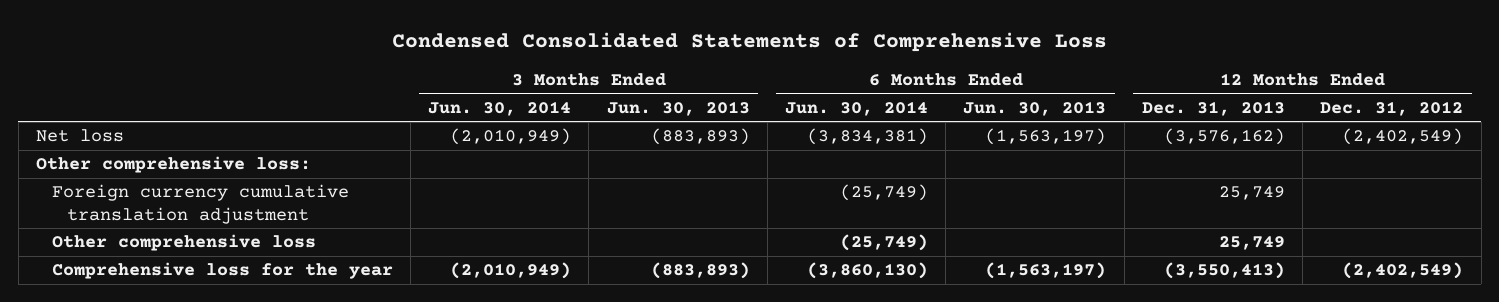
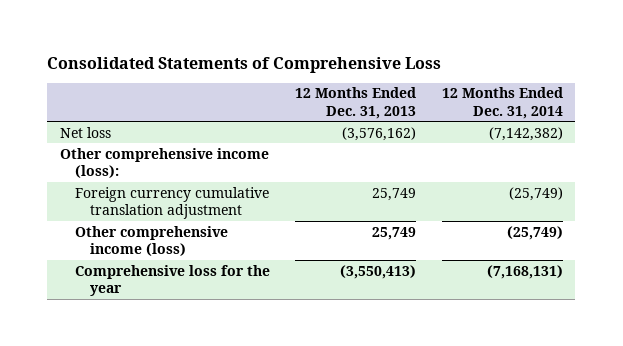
- Condensed Consolidated Statements of Comprehensive Loss
+ Consolidated Statements of Comprehensive Loss
- | 3 Months Ended Jun. 30, 2014 | 3 Months Ended Jun. 30, 2013 | 6 Months Ended Jun. 30, 2014 | 6 Months Ended Jun. 30, 2013 | 12 Months Ended Dec. 31, 2013 | 12 Months Ended Dec. 31, 2012
+ | 12 Months Ended Dec. 31, 2013 | 12 Months Ended Dec. 31, 2014
- Other comprehensive loss:
+ Other comprehensive income (loss):
- Other comprehensive loss | | | (25,749) | | 25,749 |
+ Other comprehensive income (loss) | 25,749 | (25,749)

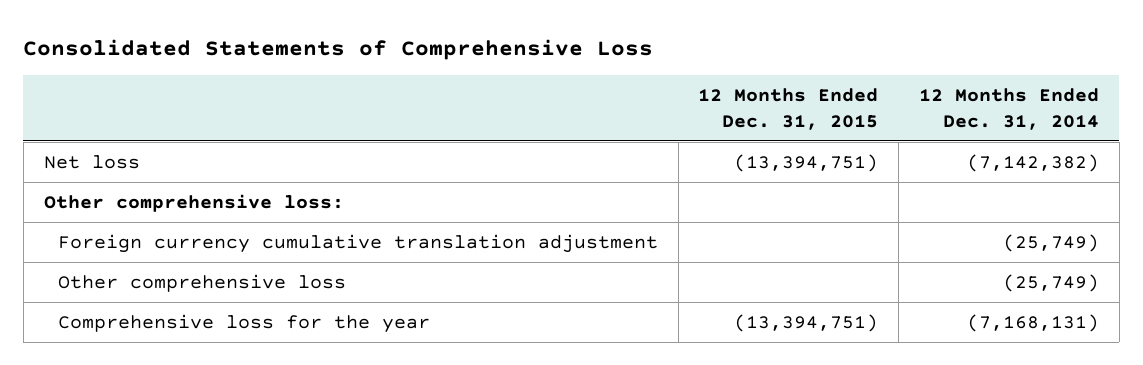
- | 12 Months Ended Dec. 31, 2013 | 12 Months Ended Dec. 31, 2014
+ | 12 Months Ended Dec. 31, 2015 | 12 Months Ended Dec. 31, 2014
- Other comprehensive income (loss):
+ Other comprehensive loss:
- Other comprehensive income (loss) | 25,749 | (25,749)
+ Other comprehensive loss | | (25,749)

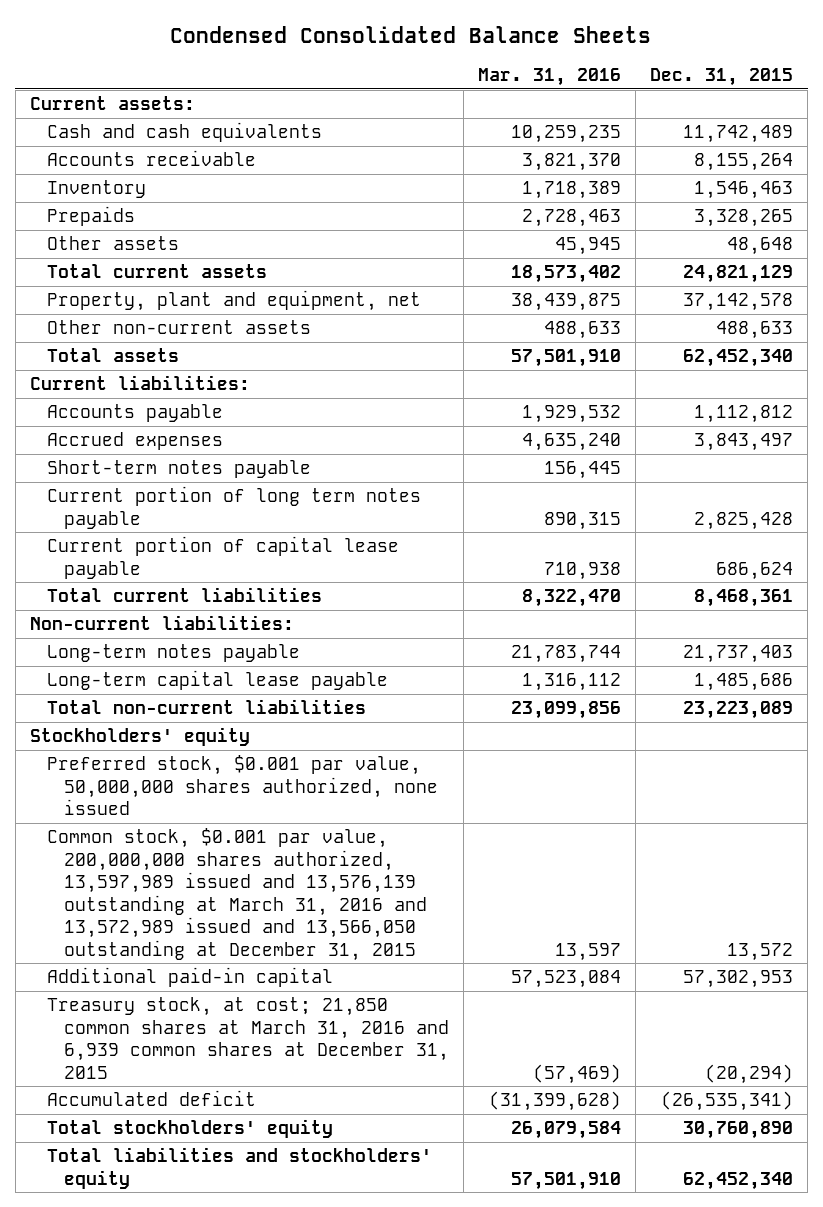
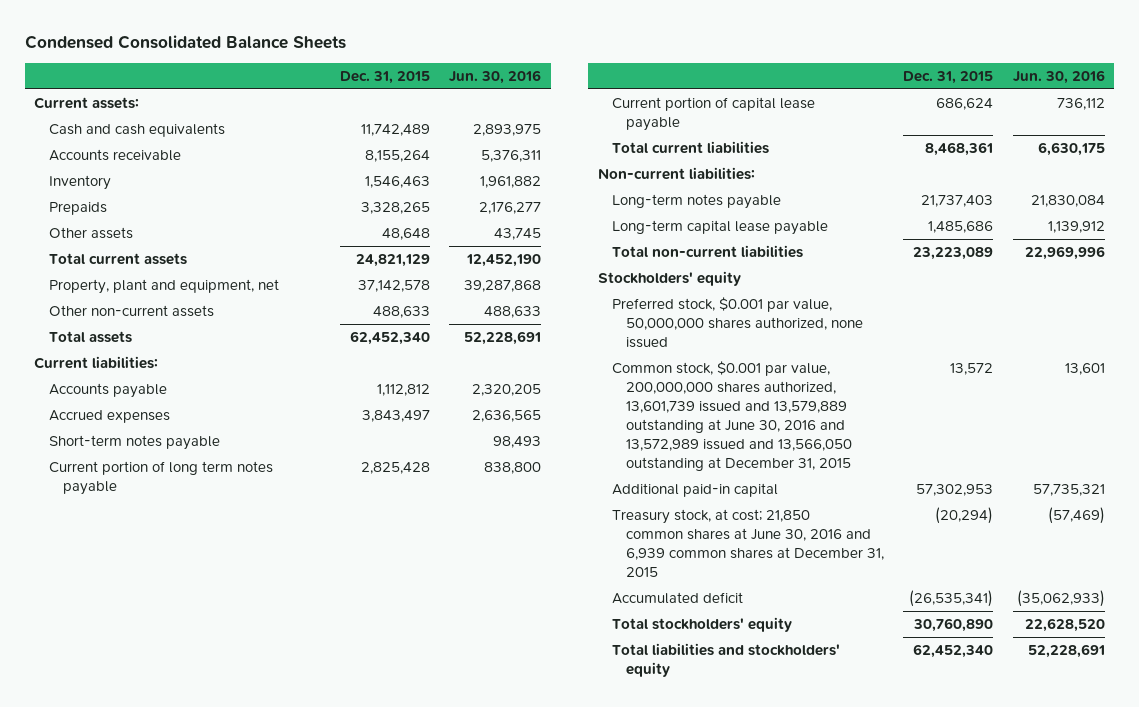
- | Mar. 31, 2016 | Dec. 31, 2015
+ | Dec. 31, 2015 | Jun. 30, 2016
- Common stock, $0.001 par value, 200,000,000 shares authorized, 13,597,989 issued and 13,576,139 outstanding at March 31, 2016 and 13,572,989 issued and 13,566,050 outstanding at December 31, 2015 | 13,597 | 13,572
+ Common stock, $0.001 par value, 200,000,000 shares authorized, 13,601,739 issued and 13,579,889 outstanding at June 30, 2016 and 13,572,989 issued and 13,566,050 outstanding at December 31, 2015 | 13,572 | 13,601
- Treasury stock, at cost; 21,850 common shares at March 31, 2016 and 6,939 common shares at December 31, 2015 | (57,469) | (20,294)
+ Treasury stock, at cost; 21,850 common shares at June 30, 2016 and 6,939 common shares at December 31, 2015 | (20,294) | (57,469)

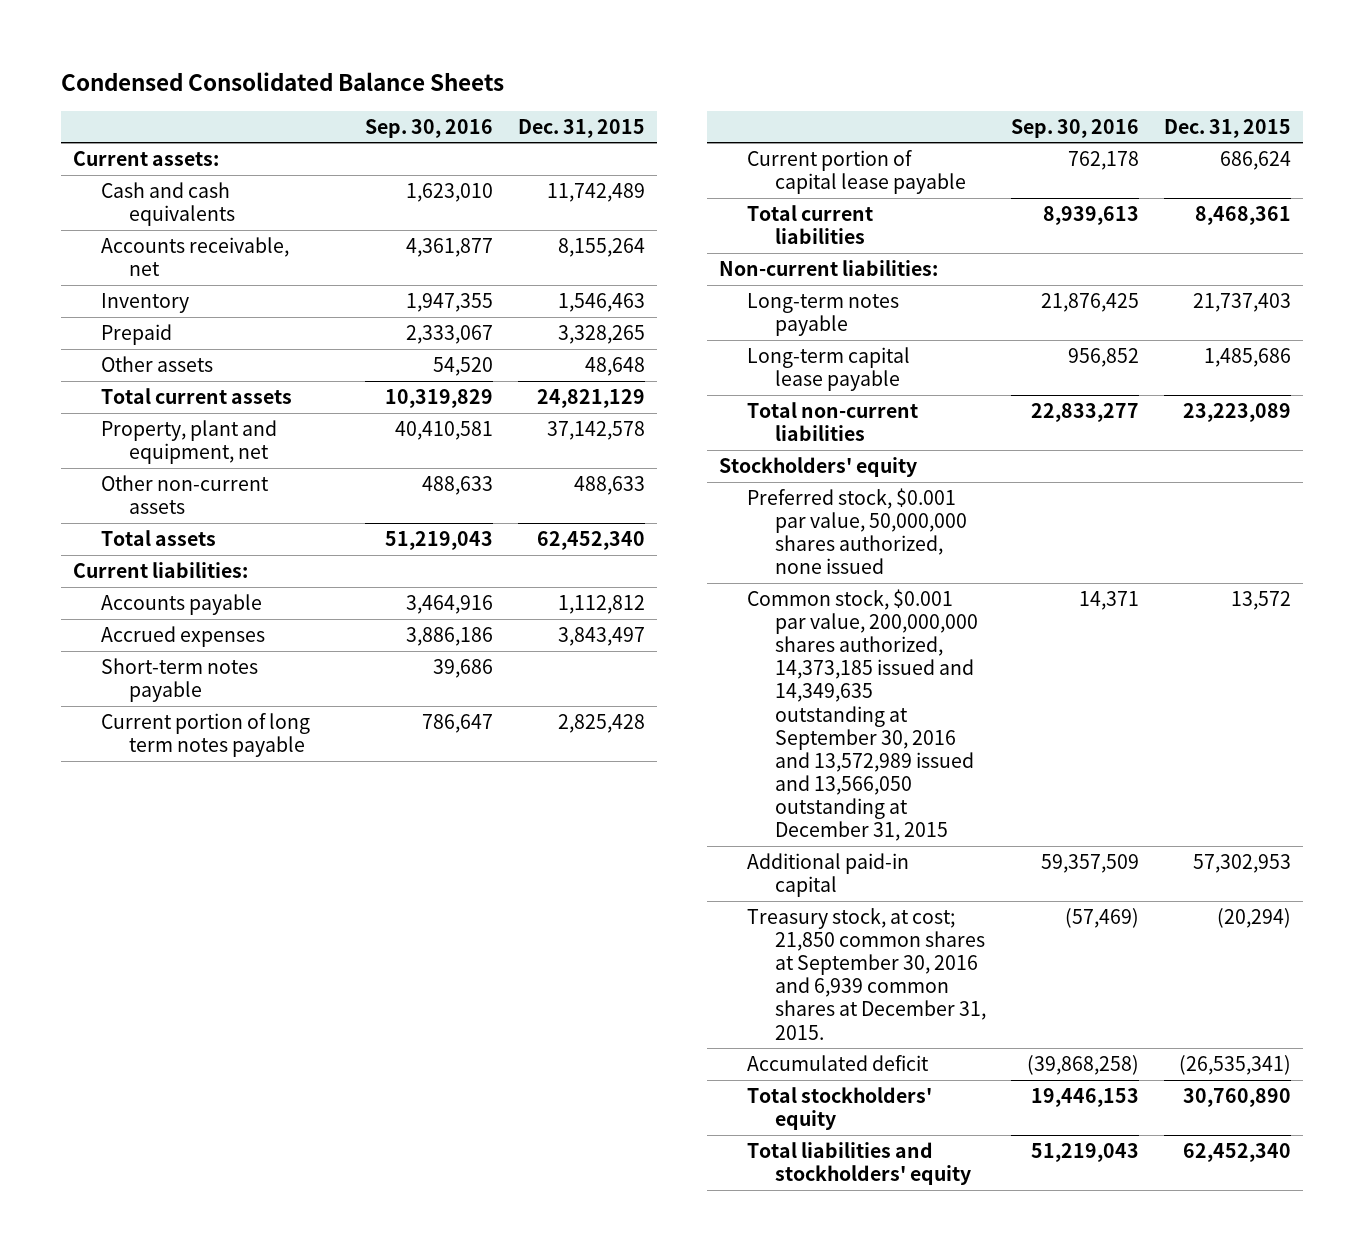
- | Dec. 31, 2015 | Jun. 30, 2016
+ | Sep. 30, 2016 | Dec. 31, 2015
- Accounts receivable | 8,155,264 | 5,376,311
+ Accounts receivable, net | 4,361,877 | 8,155,264
- Prepaids | 3,328,265 | 2,176,277
+ Prepaid | 2,333,067 | 3,328,265
- Common stock, $0.001 par value, 200,000,000 shares authorized, 13,601,739 issued and 13,579,889 outstanding at June 30, 2016 and 13,572,989 issued and 13,566,050 outstanding at December 31, 2015 | 13,572 | 13,601
+ Common stock, $0.001 par value, 200,000,000 shares authorized, 14,373,185 issued and 14,349,635 outstanding at September 30, 2016 and 13,572,989 issued and 13,566,050 outstanding at December 31, 2015 | 14,371 | 13,572
- Treasury stock, at cost; 21,850 common shares at June 30, 2016 and 6,939 common shares at December 31, 2015 | (20,294) | (57,469)
+ Treasury stock, at cost; 21,850 common shares at September 30, 2016 and 6,939 common shares at December 31, 2015. | (57,469) | (20,294)

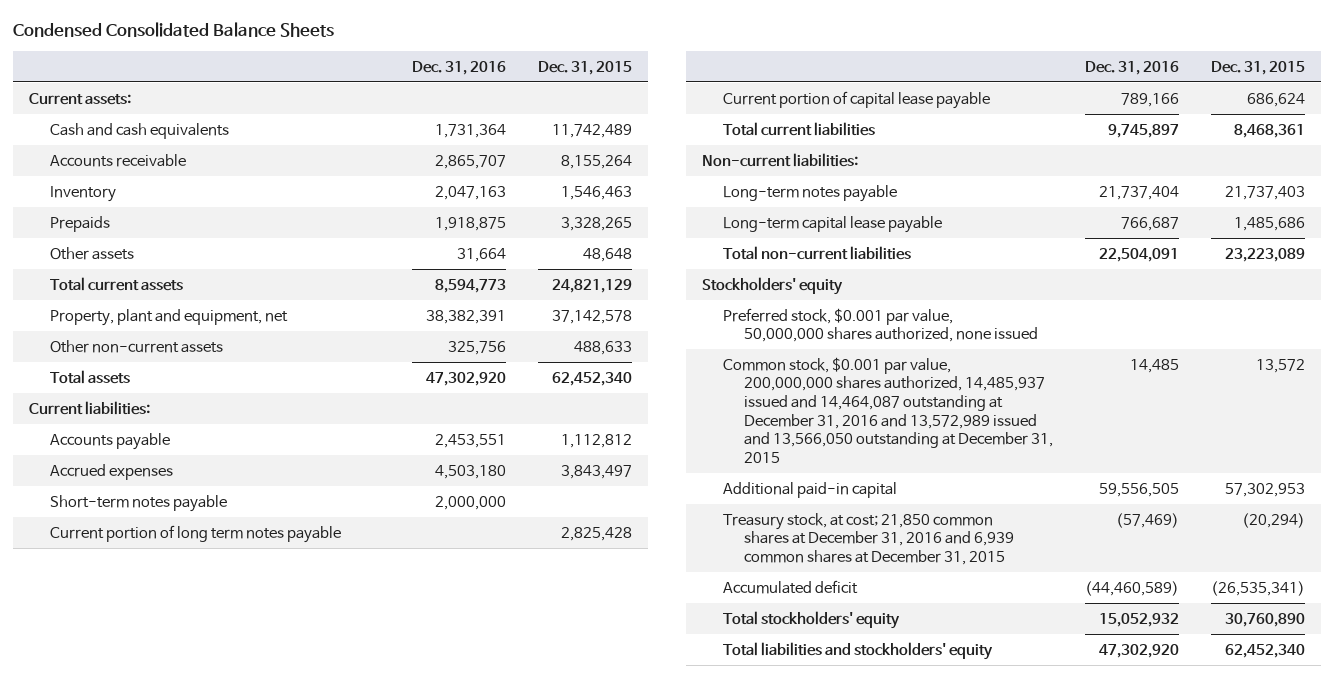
- | Sep. 30, 2016 | Dec. 31, 2015
+ | Dec. 31, 2016 | Dec. 31, 2015
- Accounts receivable, net | 4,361,877 | 8,155,264
+ Accounts receivable | 2,865,707 | 8,155,264
- Prepaid | 2,333,067 | 3,328,265
+ Prepaids | 1,918,875 | 3,328,265
- Common stock, $0.001 par value, 200,000,000 shares authorized, 14,373,185 issued and 14,349,635 outstanding at September 30, 2016 and 13,572,989 issued and 13,566,050 outstanding at December 31, 2015 | 14,371 | 13,572
+ Common stock, $0.001 par value, 200,000,000 shares authorized, 14,485,937 issued and 14,464,087 outstanding at December 31, 2016 and 13,572,989 issued and 13,566,050 outstanding at December 31, 2015 | 14,485 | 13,572
- Treasury stock, at cost; 21,850 common shares at September 30, 2016 and 6,939 common shares at December 31, 2015. | (57,469) | (20,294)
+ Treasury stock, at cost; 21,850 common shares at December 31, 2016 and 6,939 common shares at December 31, 2015 | (57,469) | (20,294)

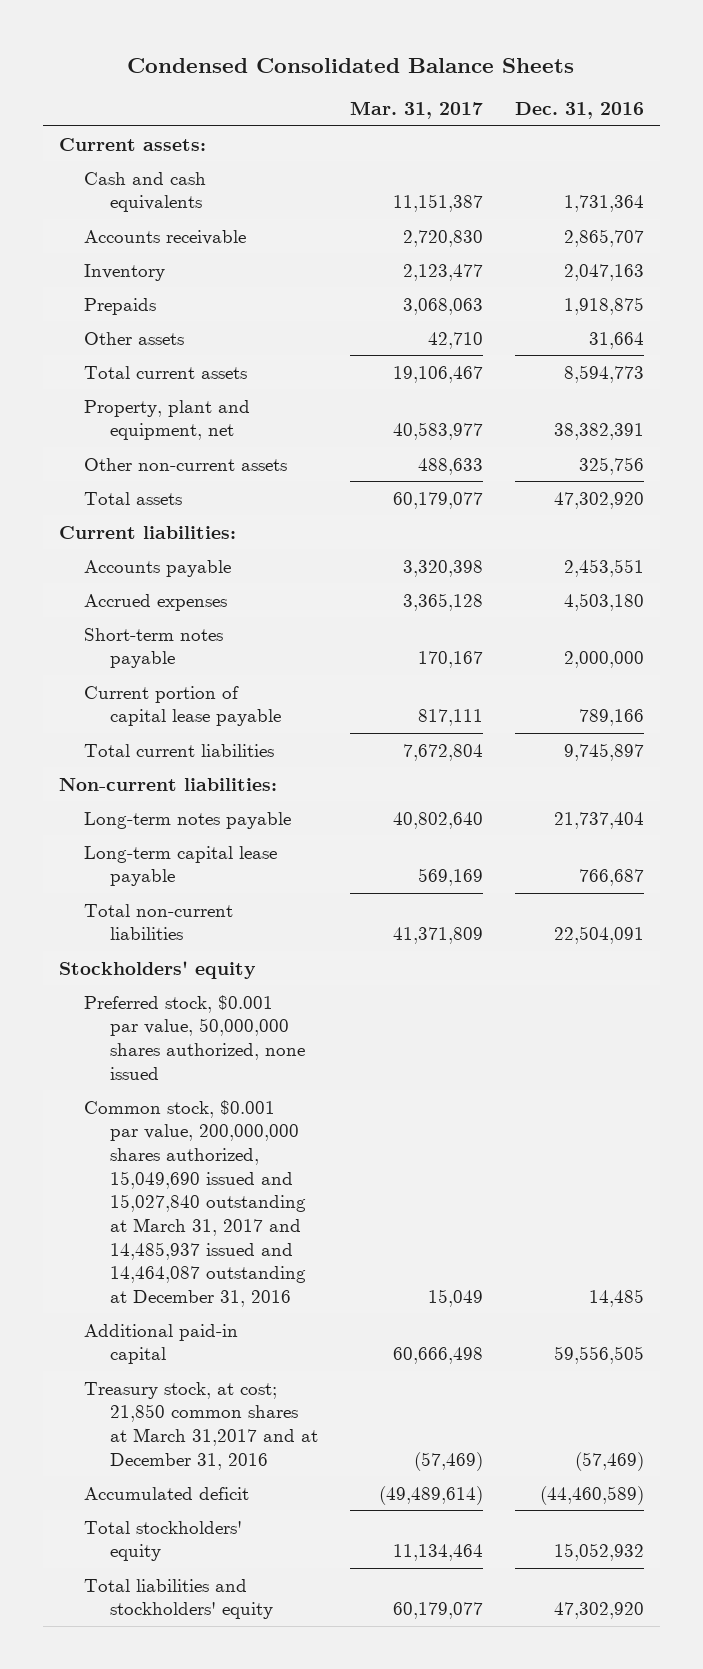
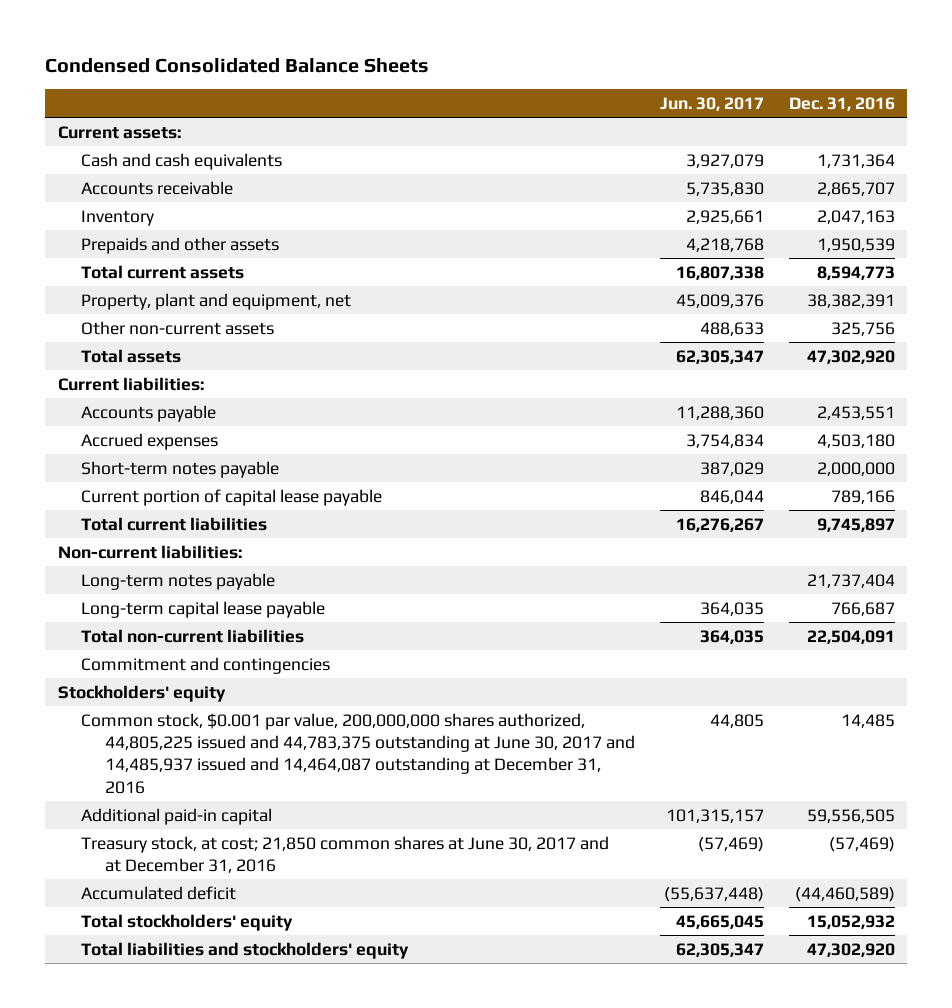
- | Mar. 31, 2017 | Dec. 31, 2016
+ | Jun. 30, 2017 | Dec. 31, 2016
- Prepaids | 3,068,063 | 1,918,875
- Other assets | 42,710 | 31,664
+ Prepaids and other assets | 4,218,768 | 1,950,539
+ Commitment and contingencies
- Preferred stock, $0.001 par value, 50,000,000 shares authorized, none issued
- Common stock, $0.001 par value, 200,000,000 shares authorized, 15,049,690 issued and 15,027,840 outstanding at March 31, 2017 and 14,485,937 issued and 14,464,087 outstanding at December 31, 2016 | 15,049 | 14,485
+ Common stock, $0.001 par value, 200,000,000 shares authorized, 44,805,225 issued and 44,783,375 outstanding at June 30, 2017 and 14,485,937 issued and 14,464,087 outstanding at December 31, 2016 | 44,805 | 14,485
- Treasury stock, at cost; 21,850 common shares at March 31,2017 and at December 31, 2016 | (57,469) | (57,469)
+ Treasury stock, at cost; 21,850 common shares at June 30, 2017 and at December 31, 2016 | (57,469) | (57,469)

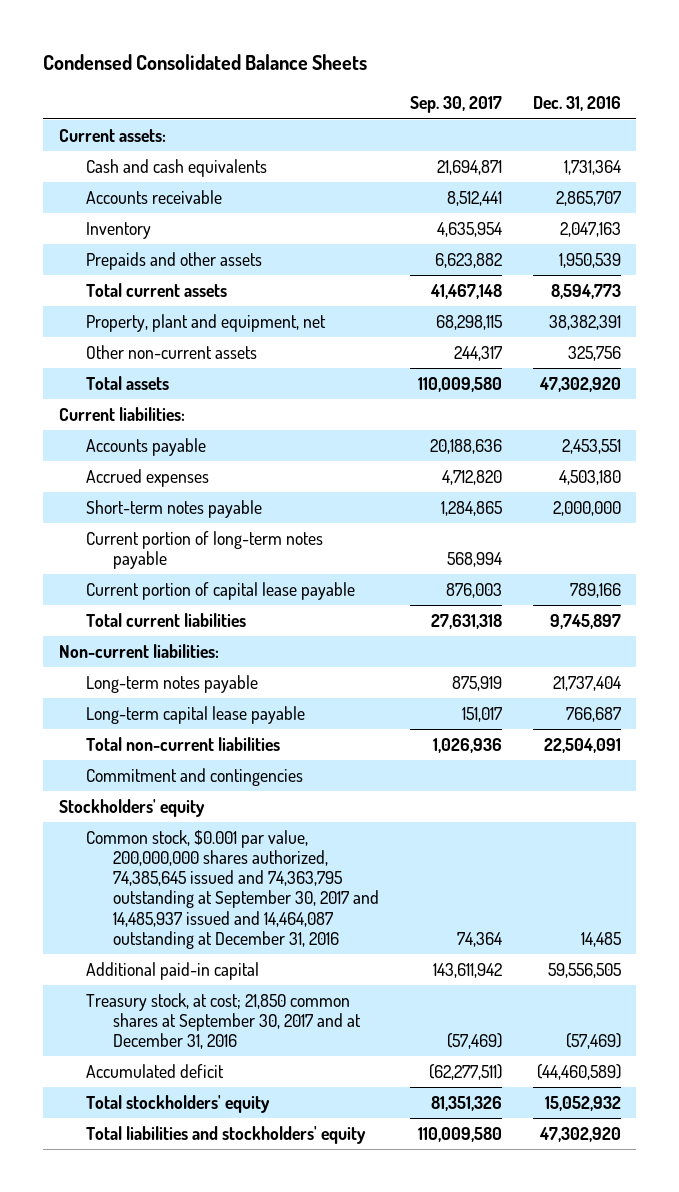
- | Jun. 30, 2017 | Dec. 31, 2016
+ | Sep. 30, 2017 | Dec. 31, 2016
+ Current portion of long-term notes payable | 568,994 |
- Common stock, $0.001 par value, 200,000,000 shares authorized, 44,805,225 issued and 44,783,375 outstanding at June 30, 2017 and 14,485,937 issued and 14,464,087 outstanding at December 31, 2016 | 44,805 | 14,485
+ Common stock, $0.001 par value, 200,000,000 shares authorized, 74,385,645 issued and 74,363,795 outstanding at September 30, 2017 and 14,485,937 issued and 14,464,087 outstanding at December 31, 2016 | 74,364 | 14,485
- Treasury stock, at cost; 21,850 common shares at June 30, 2017 and at December 31, 2016 | (57,469) | (57,469)
+ Treasury stock, at cost; 21,850 common shares at September 30, 2017 and at December 31, 2016 | (57,469) | (57,469)

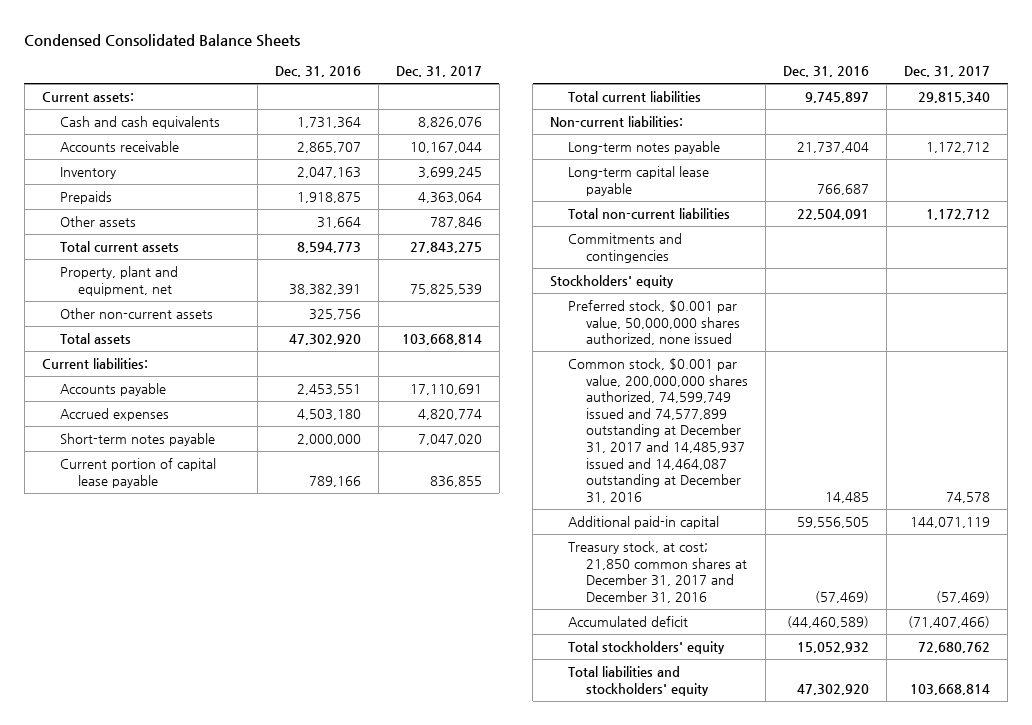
- | Sep. 30, 2017 | Dec. 31, 2016
+ | Dec. 31, 2016 | Dec. 31, 2017
- Prepaids and other assets | 6,623,882 | 1,950,539
+ Prepaids | 1,918,875 | 4,363,064
+ Other assets | 31,664 | 787,846
- Current portion of long-term notes payable | 568,994 |
- Commitment and contingencies
+ Commitments and contingencies
- Common stock, $0.001 par value, 200,000,000 shares authorized, 74,385,645 issued and 74,363,795 outstanding at September 30, 2017 and 14,485,937 issued and 14,464,087 outstanding at December 31, 2016 | 74,364 | 14,485
+ Preferred stock, $0.001 par value, 50,000,000 shares authorized, none issued
+ Common stock, $0.001 par value, 200,000,000 shares authorized, 74,599,749 issued and 74,577,899 outstanding at December 31, 2017 and 14,485,937 issued and 14,464,087 outstanding at December 31, 2016 | 14,485 | 74,578
- Treasury stock, at cost; 21,850 common shares at September 30, 2017 and at December 31, 2016 | (57,469) | (57,469)
+ Treasury stock, at cost; 21,850 common shares at December 31, 2017 and December 31, 2016 | (57,469) | (57,469)

